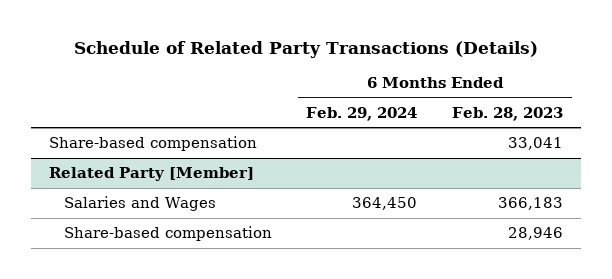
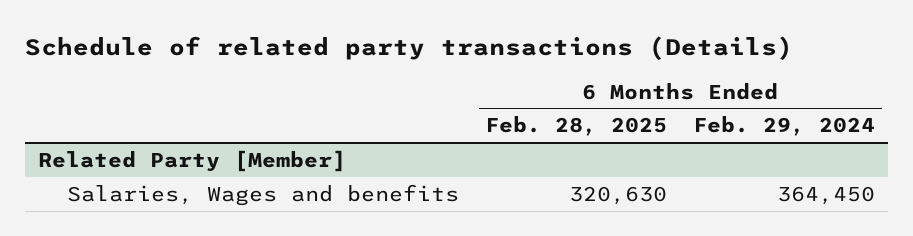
- Schedule of Related Party Transactions (Details)
+ Schedule of related party transactions (Details)
- | 6 Months Ended Feb. 29, 2024 | 6 Months Ended Feb. 28, 2023
+ | 6 Months Ended Feb. 28, 2025 | 6 Months Ended Feb. 29, 2024
- Share-based compensation | | 33,041
@ Related Party [Member]
- Salaries and Wages | 364,450 | 366,183
- Share-based compensation | | 28,946
+ Salaries, Wages and benefits | 320,630 | 364,450

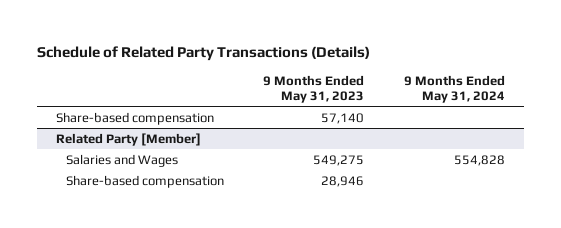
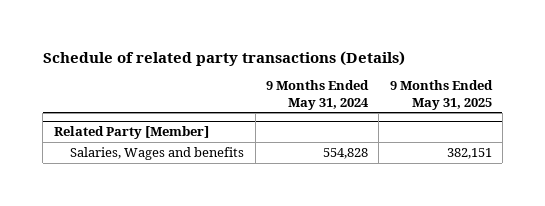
- Schedule of Related Party Transactions (Details)
+ Schedule of related party transactions (Details)
- | 9 Months Ended May 31, 2023 | 9 Months Ended May 31, 2024
+ | 9 Months Ended May 31, 2024 | 9 Months Ended May 31, 2025
- Share-based compensation | 57,140 |
@ Related Party [Member]
- Salaries and Wages | 549,275 | 554,828
- Share-based compensation | 28,946 |
+ Salaries, Wages and benefits | 554,828 | 382,151

